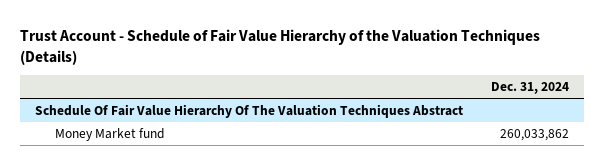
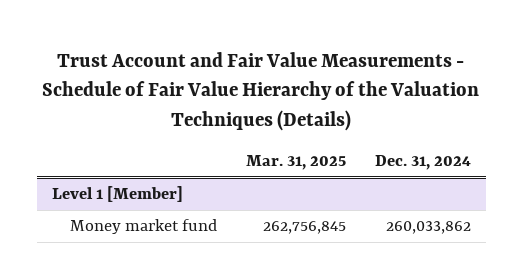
- Trust Account - Schedule of Fair Value Hierarchy of the Valuation Techniques (Details)
+ Trust Account and Fair Value Measurements - Schedule of Fair Value Hierarchy of the Valuation Techniques (Details)
- | Dec. 31, 2024
+ | Mar. 31, 2025 | Dec. 31, 2024
- Schedule Of Fair Value Hierarchy Of The Valuation Techniques Abstract
- Money Market fund | 260,033,862
+ Level 1 [Member]
+ Money market fund | 262,756,845 | 260,033,862

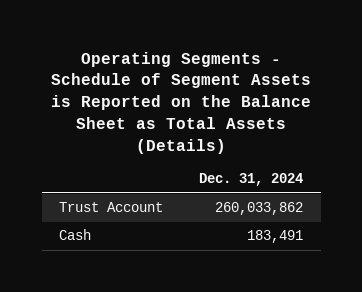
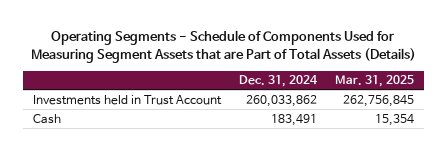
- Operating Segments - Schedule of Segment Assets is Reported on the Balance Sheet as Total Assets (Details)
+ Operating Segments - Schedule of Components Used for Measuring Segment Assets that are Part of Total Assets (Details)
- | Dec. 31, 2024
+ | Dec. 31, 2024 | Mar. 31, 2025
- Trust Account | 260,033,862
+ Investments held in Trust Account | 260,033,862 | 262,756,845

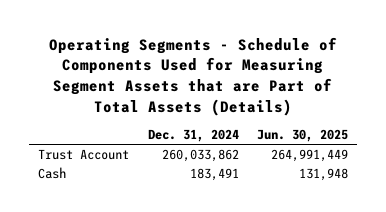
- | Dec. 31, 2024 | Mar. 31, 2025
+ | Dec. 31, 2024 | Jun. 30, 2025
- Investments held in Trust Account | 260,033,862 | 262,756,845
+ Trust Account | 260,033,862 | 264,991,449

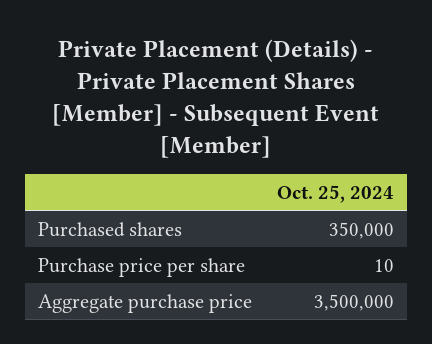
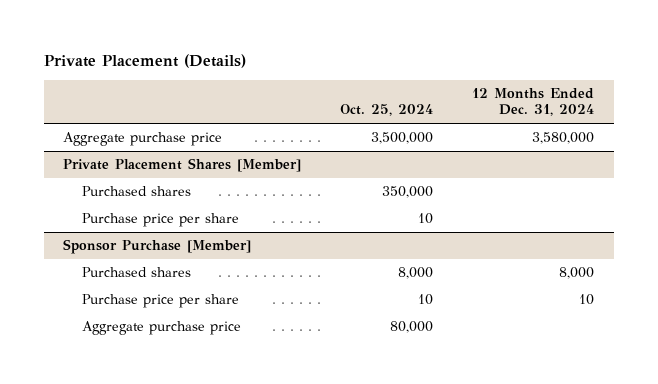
- Private Placement (Details) - Private Placement Shares [Member] - Subsequent Event [Member]
+ Private Placement (Details)
- | Oct. 25, 2024
+ | Oct. 25, 2024 | 12 Months Ended Dec. 31, 2024
moved up: Aggregate purchase price | 3,500,000 | 3,580,000
+ Private Placement Shares [Member]
+ Sponsor Purchase [Member]
+ Purchased shares | 8,000 | 8,000
+ Purchase price per share | 10 | 10
+ Aggregate purchase price | 80,000 |

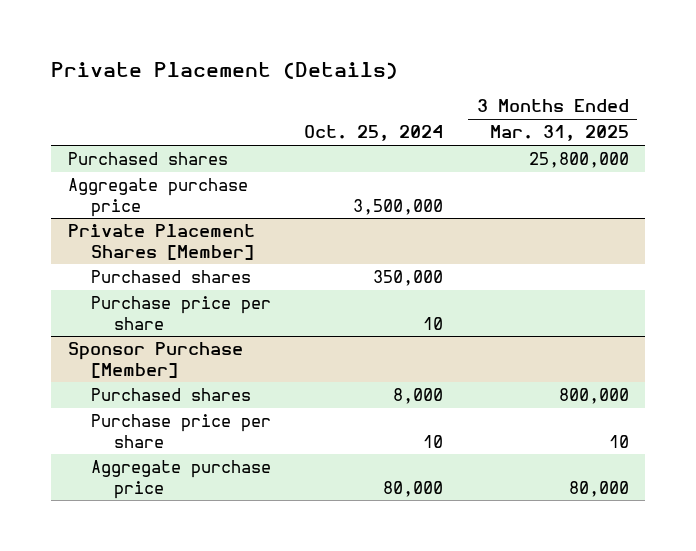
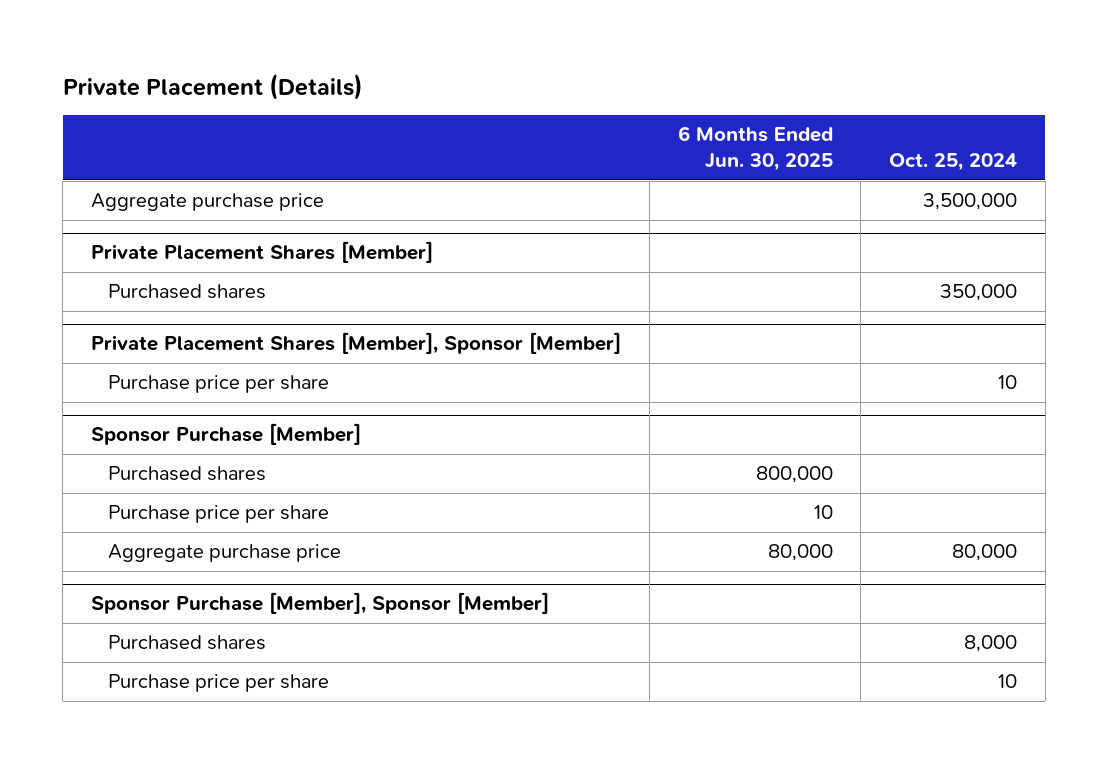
- | Oct. 25, 2024 | 3 Months Ended Mar. 31, 2025
+ | 6 Months Ended Jun. 30, 2025 | Oct. 25, 2024
- Purchased shares | | 25,800,000
+ Private Placement Shares [Member], Sponsor [Member]
@ Sponsor Purchase [Member]
+ Purchased shares | 800,000 |
+ Purchase price per share | 10 |
moved up: Aggregate purchase price | 80,000 | 80,000
+ Sponsor Purchase [Member], Sponsor [Member]

